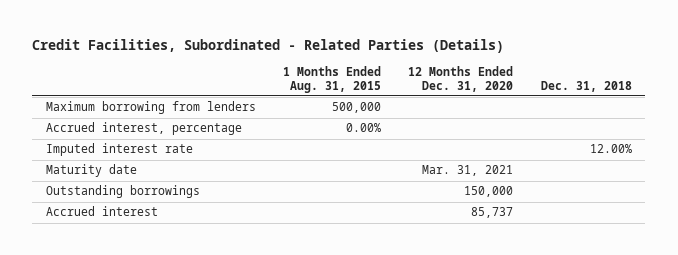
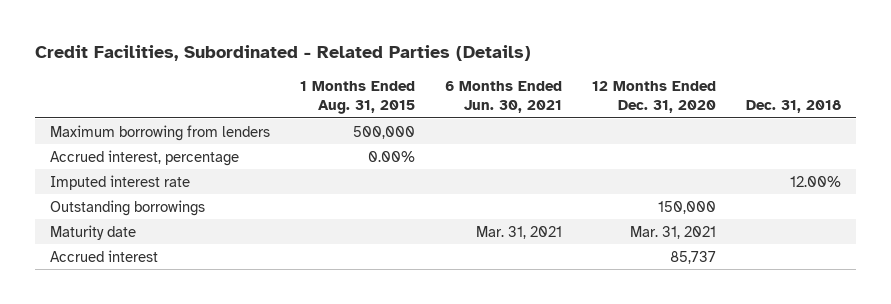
- | 1 Months Ended Aug. 31, 2015 | 12 Months Ended Dec. 31, 2020 | Dec. 31, 2018
+ | 1 Months Ended Aug. 31, 2015 | 6 Months Ended Jun. 30, 2021 | 12 Months Ended Dec. 31, 2020 | Dec. 31, 2018
moved down: Maturity date | | Mar. 31, 2021 | Mar. 31, 2021 |

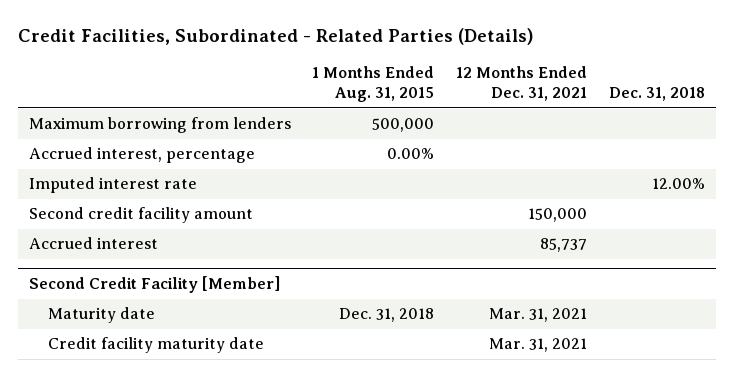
- | 1 Months Ended Aug. 31, 2015 | 6 Months Ended Jun. 30, 2021 | 12 Months Ended Dec. 31, 2020 | Dec. 31, 2018
+ | 1 Months Ended Aug. 31, 2015 | 12 Months Ended Dec. 31, 2021 | Dec. 31, 2018
- Outstanding borrowings | | | 150,000 |
- Maturity date | | Mar. 31, 2021 | Mar. 31, 2021 |
+ Second credit facility amount | | 150,000 |
+ Second Credit Facility [Member]
+ Maturity date | Dec. 31, 2018 | Mar. 31, 2021 |
+ Credit facility maturity date | | Mar. 31, 2021 |

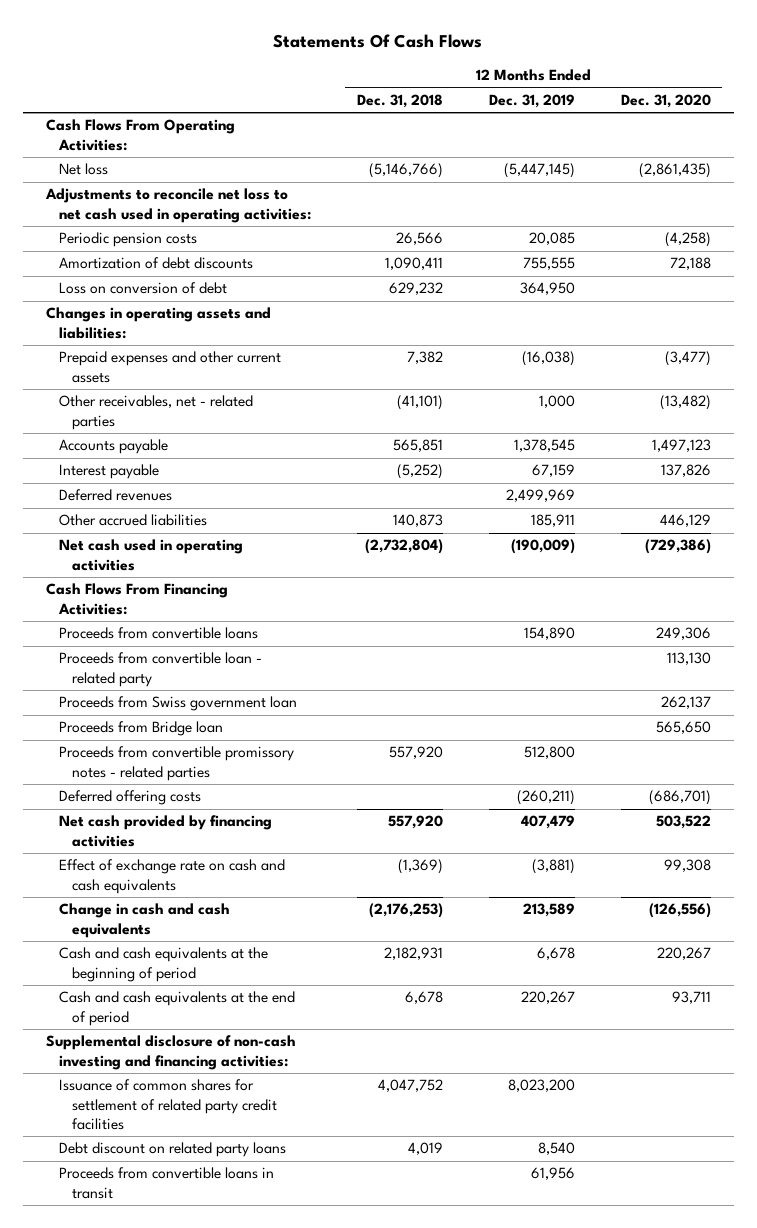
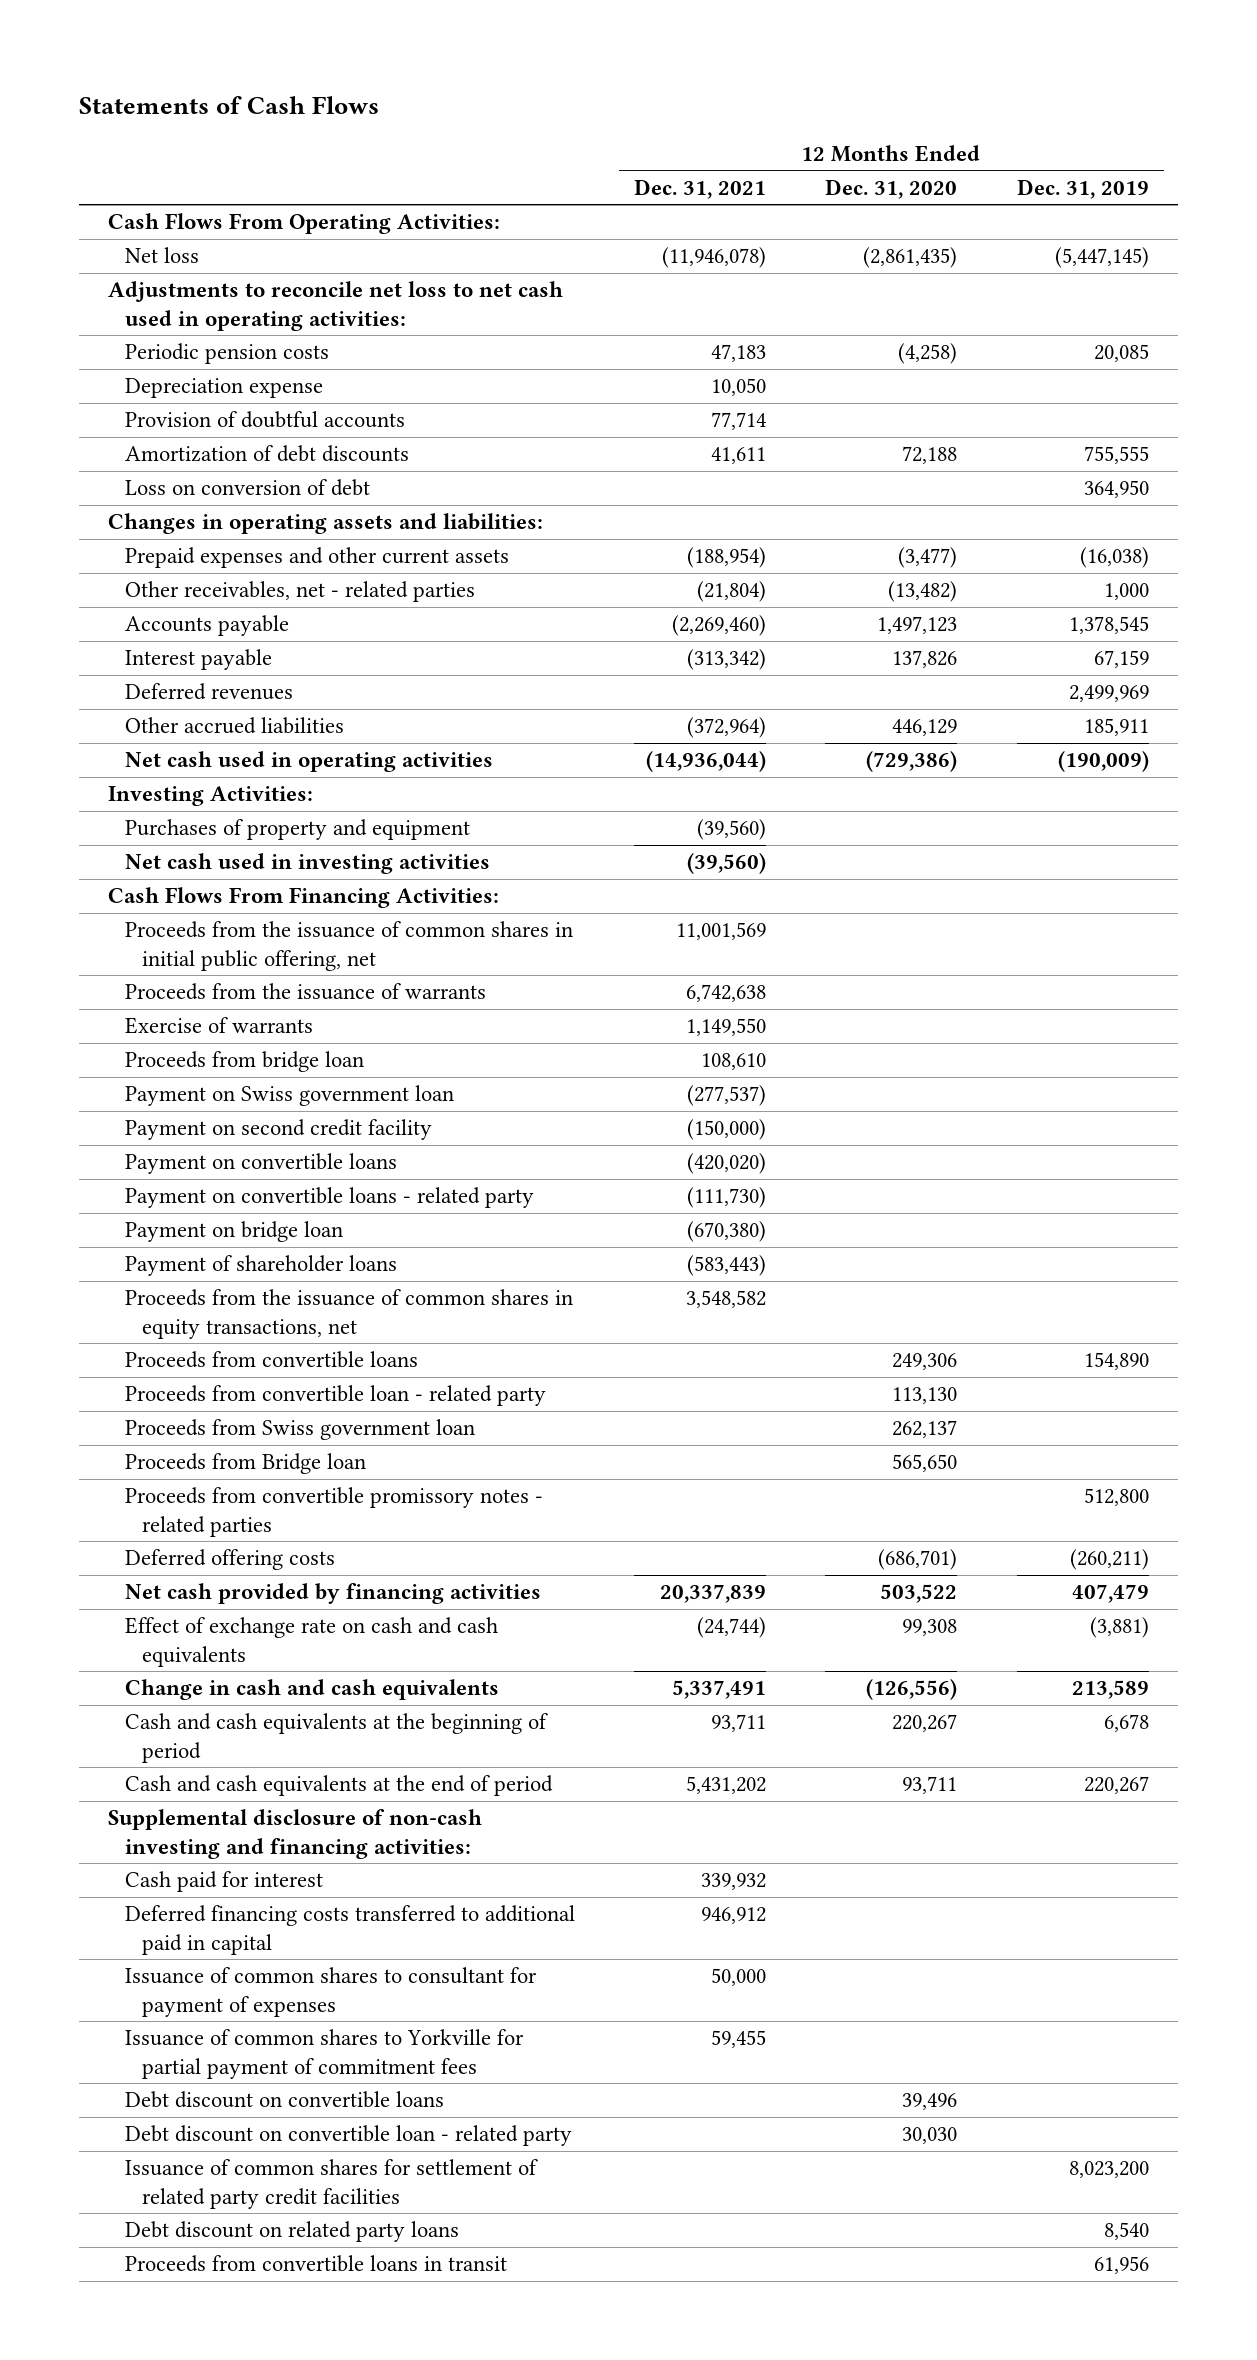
- Statements Of Cash Flows
+ Statements of Cash Flows
- | 12 Months Ended Dec. 31, 2018 | 12 Months Ended Dec. 31, 2019 | 12 Months Ended Dec. 31, 2020
+ | 12 Months Ended Dec. 31, 2021 | 12 Months Ended Dec. 31, 2020 | 12 Months Ended Dec. 31, 2019
+ Depreciation expense | 10,050 | |
+ Provision of doubtful accounts | 77,714 | |
+ Investing Activities:
+ Purchases of property and equipment | (39,560) | |
+ Net cash used in investing activities | (39,560) | |
+ Proceeds from the issuance of common shares in initial public offering, net | 11,001,569 | |
+ Proceeds from the issuance of warrants | 6,742,638 | |
+ Exercise of warrants | 1,149,550 | |
+ Proceeds from bridge loan | 108,610 | |
+ Payment on Swiss government loan | (277,537) | |
+ Payment on second credit facility | (150,000) | |
+ Payment on convertible loans | (420,020) | |
+ Payment on convertible loans - related party | (111,730) | |
+ Payment on bridge loan | (670,380) | |
+ Payment of shareholder loans | (583,443) | |
+ Proceeds from the issuance of common shares in equity transactions, net | 3,548,582 | |
+ Cash paid for interest | 339,932 | |
+ Deferred financing costs transferred to additional paid in capital | 946,912 | |
+ Issuance of common shares to consultant for payment of expenses | 50,000 | |
+ Issuance of common shares to Yorkville for partial payment of commitment fees | 59,455 | |
+ Debt discount on convertible loans | | 39,496 |
+ Debt discount on convertible loan - related party | | 30,030 |

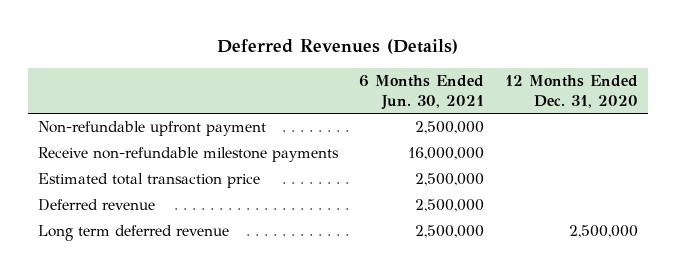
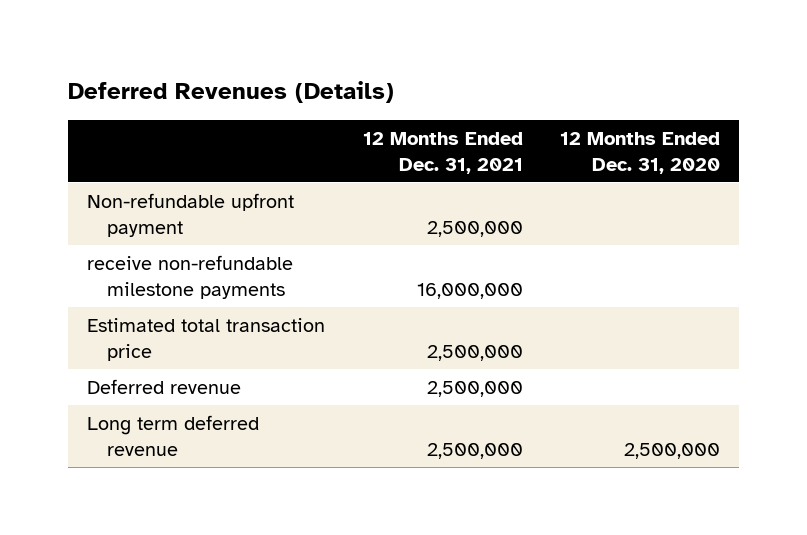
- | 6 Months Ended Jun. 30, 2021 | 12 Months Ended Dec. 31, 2020
+ | 12 Months Ended Dec. 31, 2021 | 12 Months Ended Dec. 31, 2020
- Receive non-refundable milestone payments | 16,000,000 |
+ receive non-refundable milestone payments | 16,000,000 |

